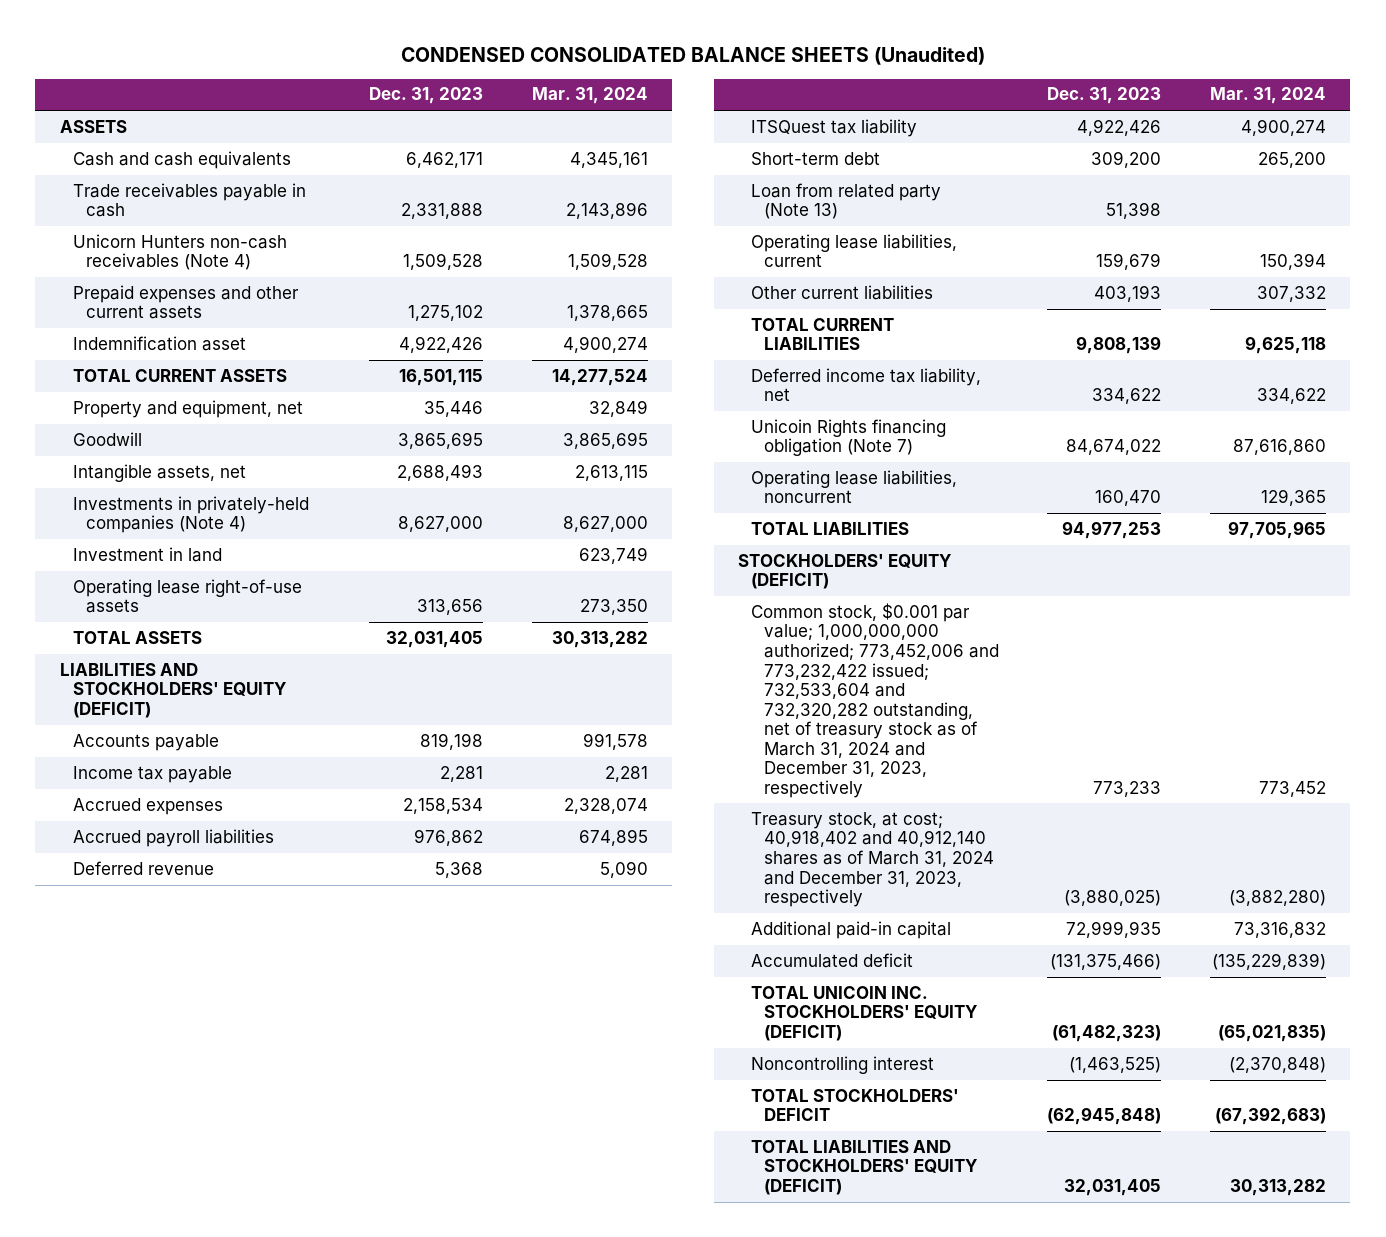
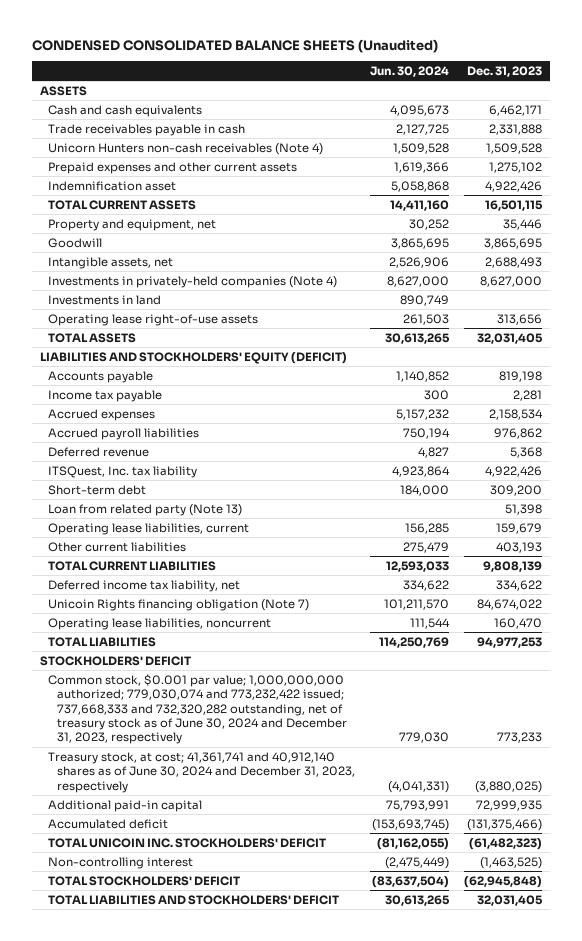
- | Dec. 31, 2023 | Mar. 31, 2024
+ | Jun. 30, 2024 | Dec. 31, 2023
- Investment in land | | 623,749
+ Investments in land | 890,749 |
- ITSQuest tax liability | 4,922,426 | 4,900,274
+ ITSQuest, Inc. tax liability | 4,923,864 | 4,922,426
- STOCKHOLDERS' EQUITY (DEFICIT)
- Common stock, $0.001 par value; 1,000,000,000 authorized; 773,452,006 and 773,232,422 issued; 732,533,604 and 732,320,282 outstanding, net of treasury stock as of March 31, 2024 and December 31, 2023, respectively | 773,233 | 773,452
- Treasury stock, at cost; 40,918,402 and 40,912,140 shares as of March 31, 2024 and December 31, 2023, respectively | (3,880,025) | (3,882,280)
+ STOCKHOLDERS' DEFICIT
+ Common stock, $0.001 par value; 1,000,000,000 authorized; 779,030,074 and 773,232,422 issued; 737,668,333 and 732,320,282 outstanding, net of treasury stock as of June 30, 2024 and December 31, 2023, respectively | 779,030 | 773,233
+ Treasury stock, at cost; 41,361,741 and 40,912,140 shares as of June 30, 2024 and December 31, 2023, respectively | (4,041,331) | (3,880,025)
- TOTAL UNICOIN INC. STOCKHOLDERS' EQUITY (DEFICIT) | (61,482,323) | (65,021,835)
- Noncontrolling interest | (1,463,525) | (2,370,848)
+ TOTAL UNICOIN INC. STOCKHOLDERS' DEFICIT | (81,162,055) | (61,482,323)
+ Non-controlling interest | (2,475,449) | (1,463,525)
- TOTAL LIABILITIES AND STOCKHOLDERS' EQUITY (DEFICIT) | 32,031,405 | 30,313,282
+ TOTAL LIABILITIES AND STOCKHOLDERS' DEFICIT | 30,613,265 | 32,031,405

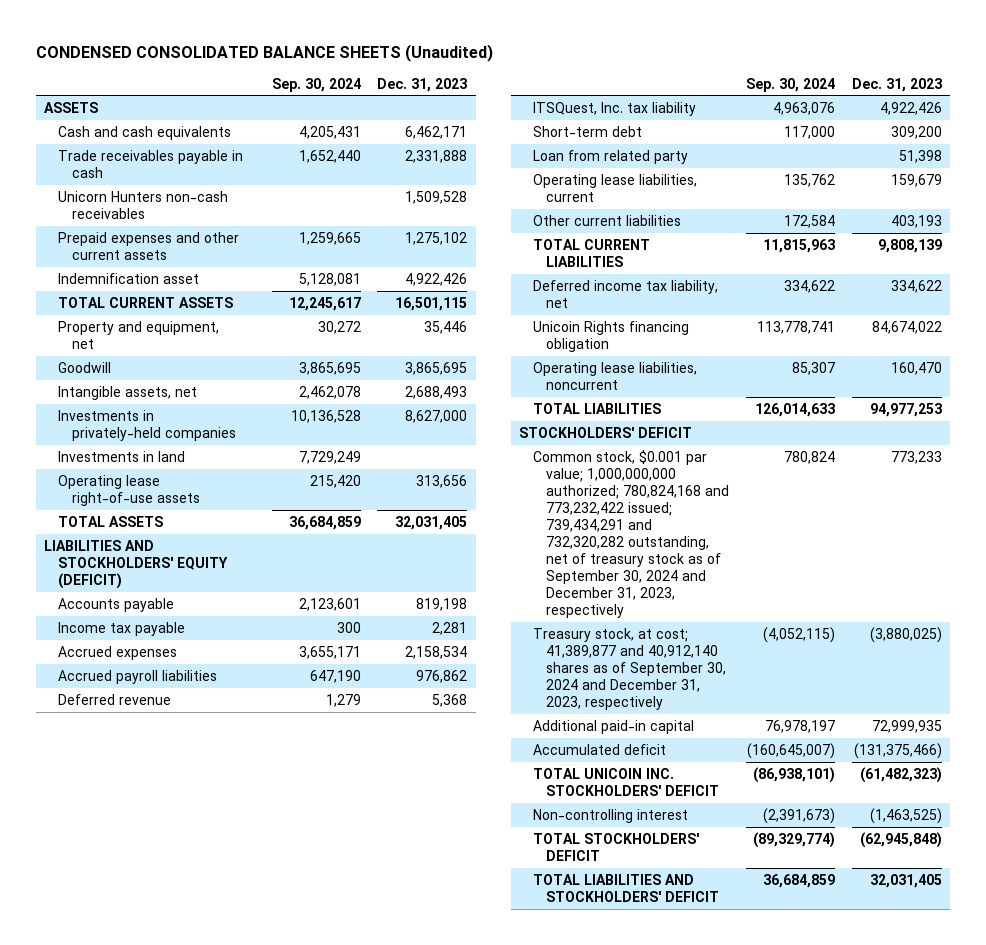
- | Jun. 30, 2024 | Dec. 31, 2023
+ | Sep. 30, 2024 | Dec. 31, 2023
- Unicorn Hunters non-cash receivables (Note 4) | 1,509,528 | 1,509,528
+ Unicorn Hunters non-cash receivables | | 1,509,528
- Investments in privately-held companies (Note 4) | 8,627,000 | 8,627,000
+ Investments in privately-held companies | 10,136,528 | 8,627,000
- Loan from related party (Note 13) | | 51,398
+ Loan from related party | | 51,398
- Unicoin Rights financing obligation (Note 7) | 101,211,570 | 84,674,022
+ Unicoin Rights financing obligation | 113,778,741 | 84,674,022
- Common stock, $0.001 par value; 1,000,000,000 authorized; 779,030,074 and 773,232,422 issued; 737,668,333 and 732,320,282 outstanding, net of treasury stock as of June 30, 2024 and December 31, 2023, respectively | 779,030 | 773,233
- Treasury stock, at cost; 41,361,741 and 40,912,140 shares as of June 30, 2024 and December 31, 2023, respectively | (4,041,331) | (3,880,025)
+ Common stock, $0.001 par value; 1,000,000,000 authorized; 780,824,168 and 773,232,422 issued; 739,434,291 and 732,320,282 outstanding, net of treasury stock as of September 30, 2024 and December 31, 2023, respectively | 780,824 | 773,233
+ Treasury stock, at cost; 41,389,877 and 40,912,140 shares as of September 30, 2024 and December 31, 2023, respectively | (4,052,115) | (3,880,025)

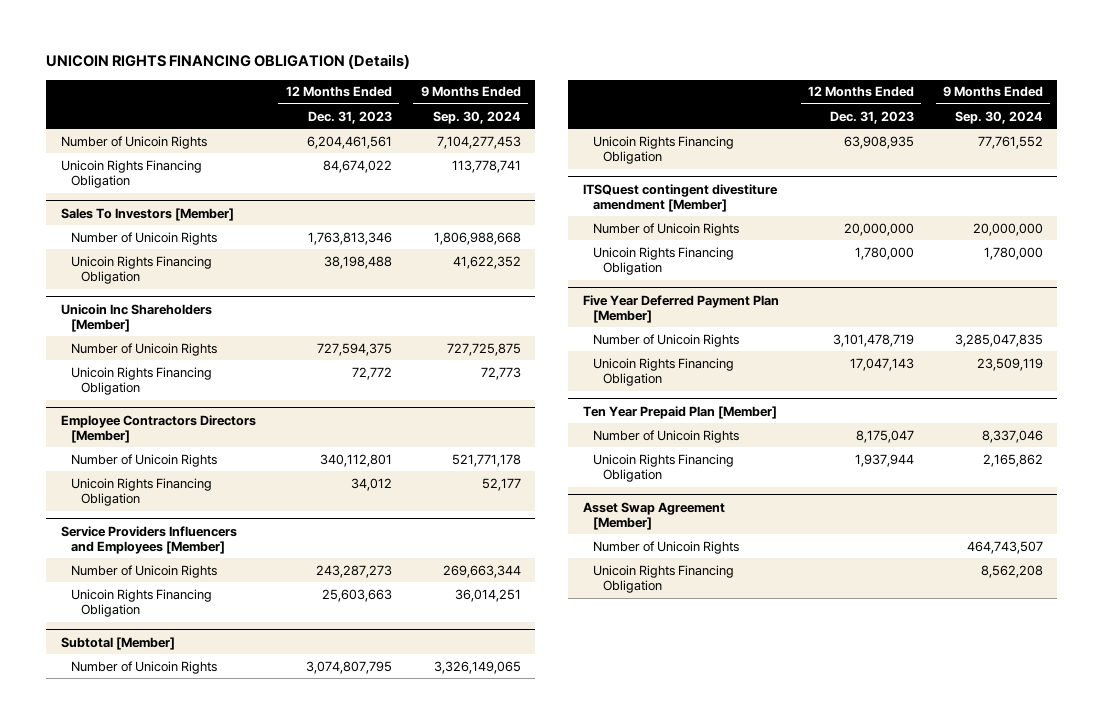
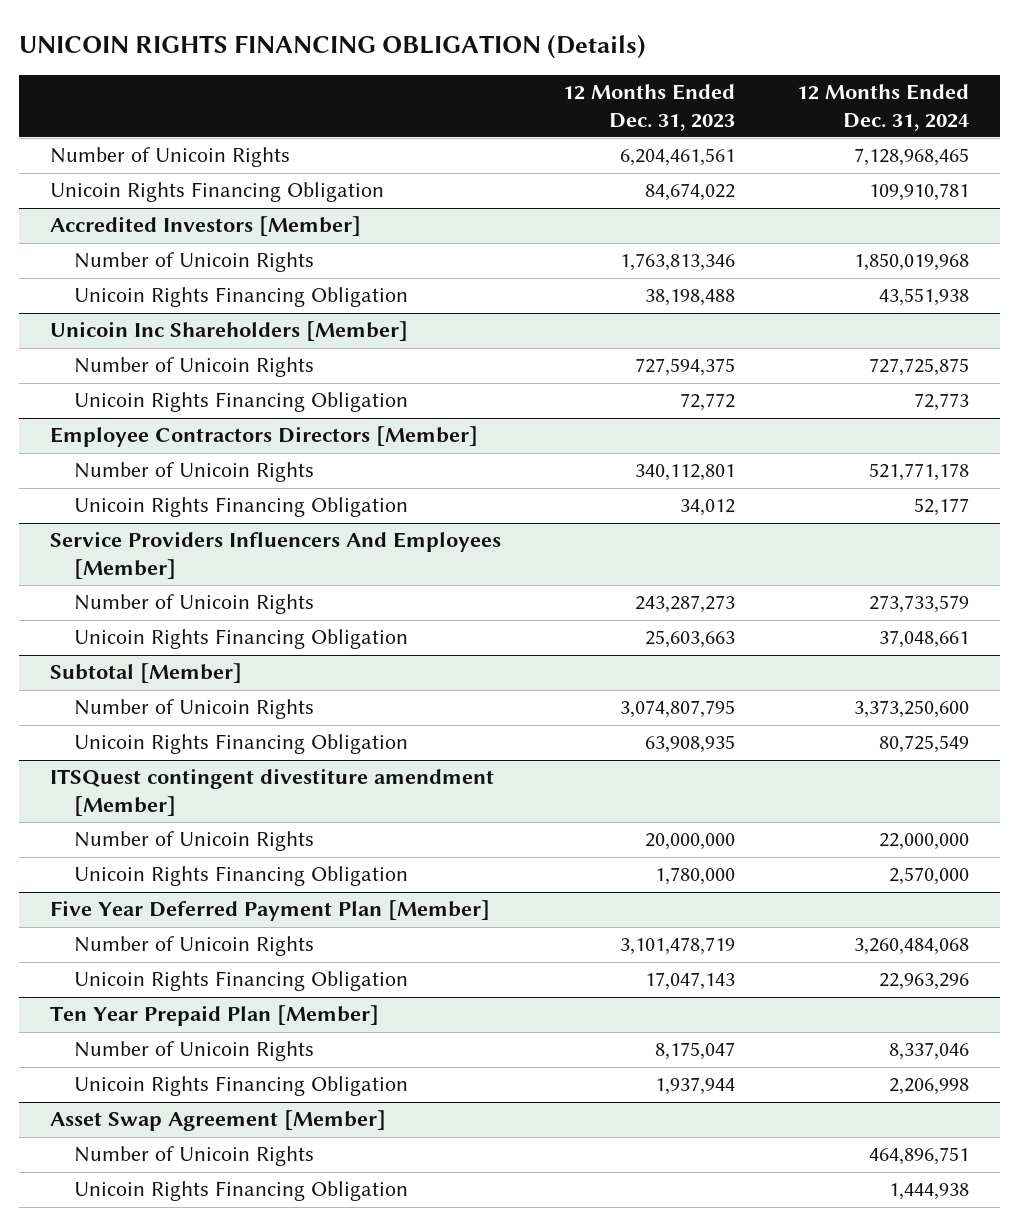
- | 12 Months Ended Dec. 31, 2023 | 9 Months Ended Sep. 30, 2024
+ | 12 Months Ended Dec. 31, 2023 | 12 Months Ended Dec. 31, 2024
- Sales To Investors [Member]
+ Accredited Investors [Member]
- Service Providers Influencers and Employees [Member]
+ Service Providers Influencers And Employees [Member]

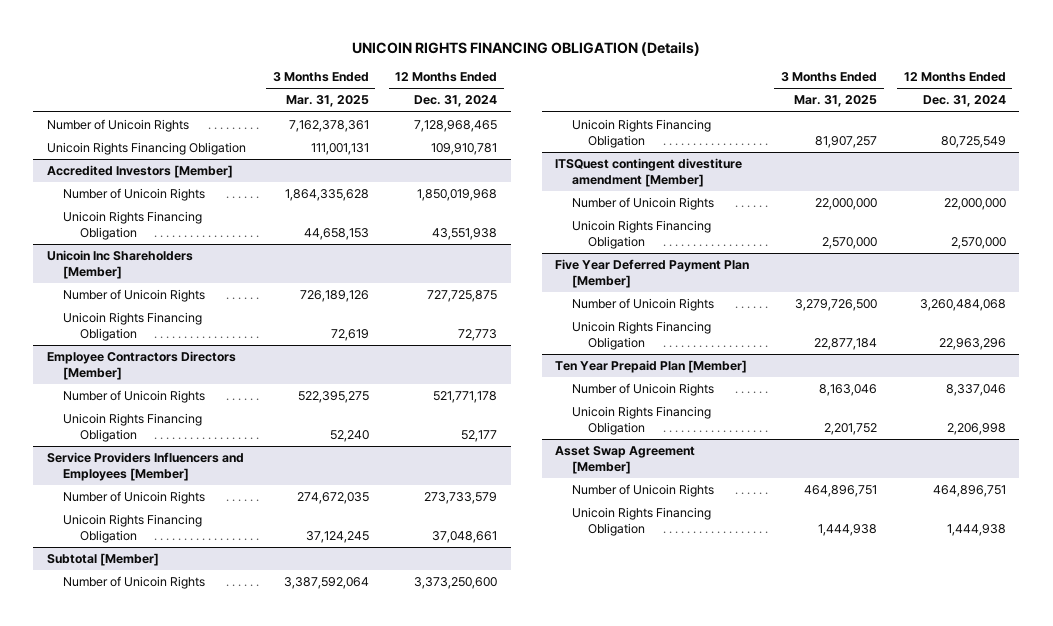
- | 12 Months Ended Dec. 31, 2023 | 12 Months Ended Dec. 31, 2024
+ | 3 Months Ended Mar. 31, 2025 | 12 Months Ended Dec. 31, 2024
- Service Providers Influencers And Employees [Member]
+ Service Providers Influencers and Employees [Member]

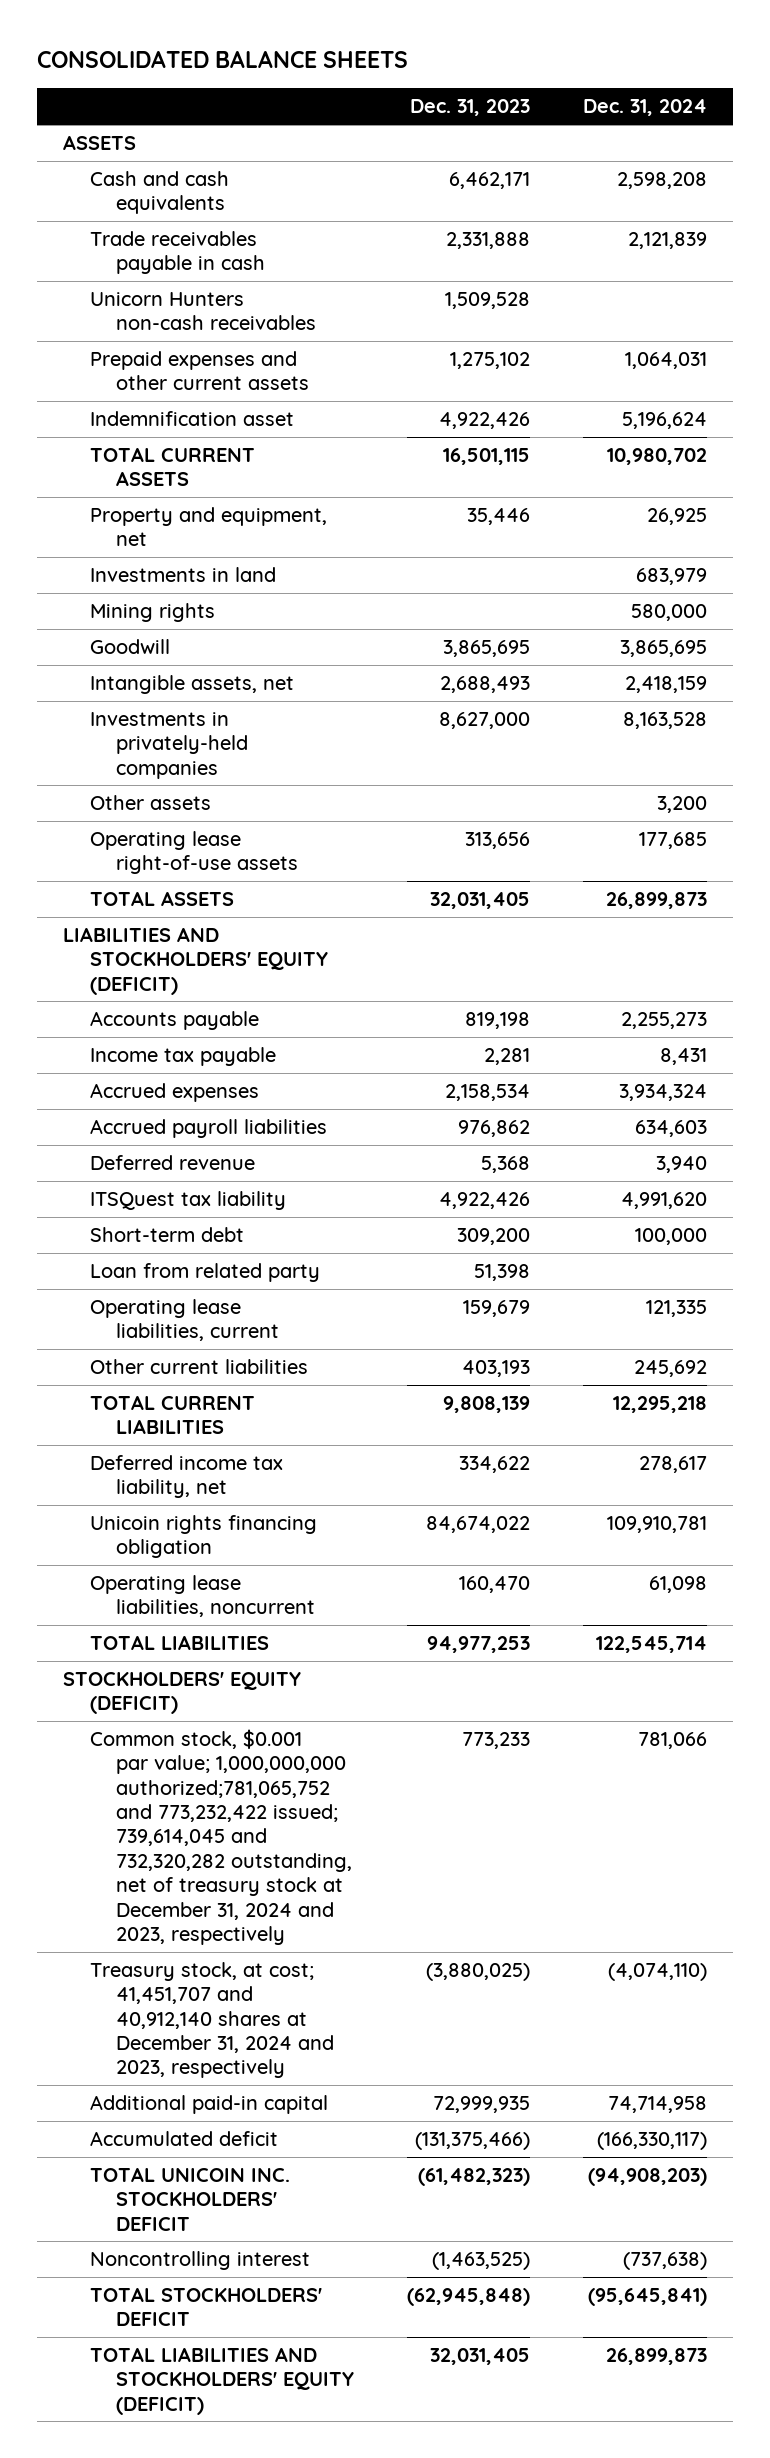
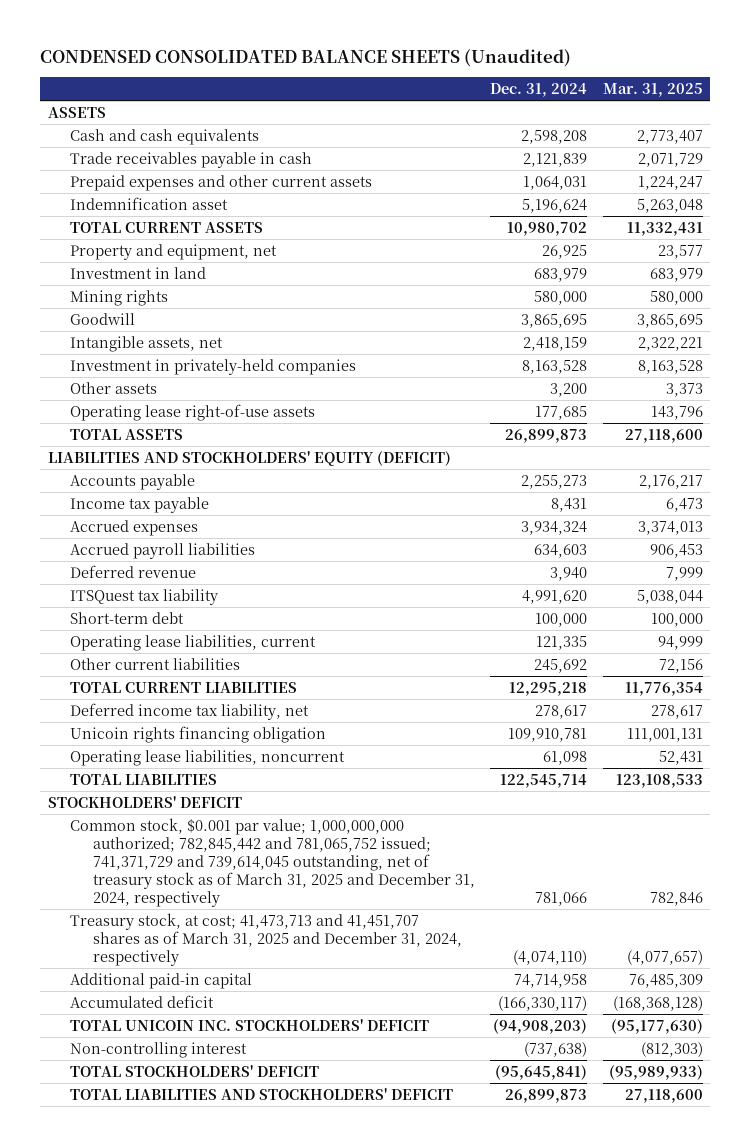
- CONSOLIDATED BALANCE SHEETS
+ CONDENSED CONSOLIDATED BALANCE SHEETS (Unaudited)
- | Dec. 31, 2023 | Dec. 31, 2024
+ | Dec. 31, 2024 | Mar. 31, 2025
- Unicorn Hunters non-cash receivables | 1,509,528 |
- Investments in land | | 683,979
+ Investment in land | 683,979 | 683,979
- Investments in privately-held companies | 8,627,000 | 8,163,528
+ Investment in privately-held companies | 8,163,528 | 8,163,528
- Loan from related party | 51,398 |
- STOCKHOLDERS' EQUITY (DEFICIT)
- Common stock, $0.001 par value; 1,000,000,000 authorized;781,065,752 and 773,232,422 issued; 739,614,045 and 732,320,282 outstanding, net of treasury stock at December 31, 2024 and 2023, respectively | 773,233 | 781,066
- Treasury stock, at cost; 41,451,707 and 40,912,140 shares at December 31, 2024 and 2023, respectively | (3,880,025) | (4,074,110)
+ STOCKHOLDERS' DEFICIT
+ Common stock, $0.001 par value; 1,000,000,000 authorized; 782,845,442 and 781,065,752 issued; 741,371,729 and 739,614,045 outstanding, net of treasury stock as of March 31, 2025 and December 31, 2024, respectively | 781,066 | 782,846
+ Treasury stock, at cost; 41,473,713 and 41,451,707 shares as of March 31, 2025 and December 31, 2024, respectively | (4,074,110) | (4,077,657)
- Noncontrolling interest | (1,463,525) | (737,638)
+ Non-controlling interest | (737,638) | (812,303)
- TOTAL LIABILITIES AND STOCKHOLDERS' EQUITY (DEFICIT) | 32,031,405 | 26,899,873
+ TOTAL LIABILITIES AND STOCKHOLDERS' DEFICIT | 26,899,873 | 27,118,600

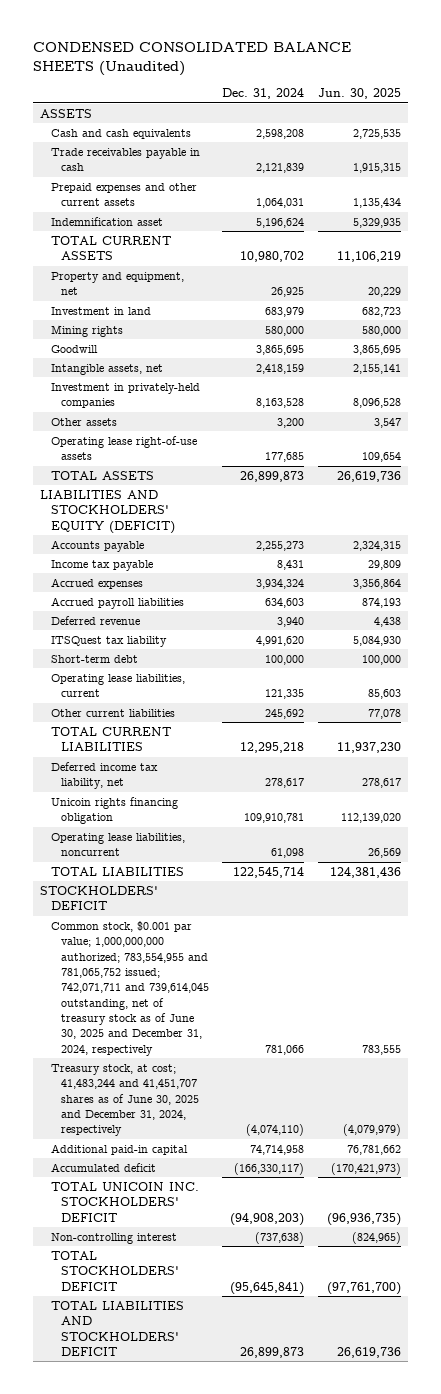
- | Dec. 31, 2024 | Mar. 31, 2025
+ | Dec. 31, 2024 | Jun. 30, 2025
- Common stock, $0.001 par value; 1,000,000,000 authorized; 782,845,442 and 781,065,752 issued; 741,371,729 and 739,614,045 outstanding, net of treasury stock as of March 31, 2025 and December 31, 2024, respectively | 781,066 | 782,846
- Treasury stock, at cost; 41,473,713 and 41,451,707 shares as of March 31, 2025 and December 31, 2024, respectively | (4,074,110) | (4,077,657)
+ Common stock, $0.001 par value; 1,000,000,000 authorized; 783,554,955 and 781,065,752 issued; 742,071,711 and 739,614,045 outstanding, net of treasury stock as of June 30, 2025 and December 31, 2024, respectively | 781,066 | 783,555
+ Treasury stock, at cost; 41,483,244 and 41,451,707 shares as of June 30, 2025 and December 31, 2024, respectively | (4,074,110) | (4,079,979)

